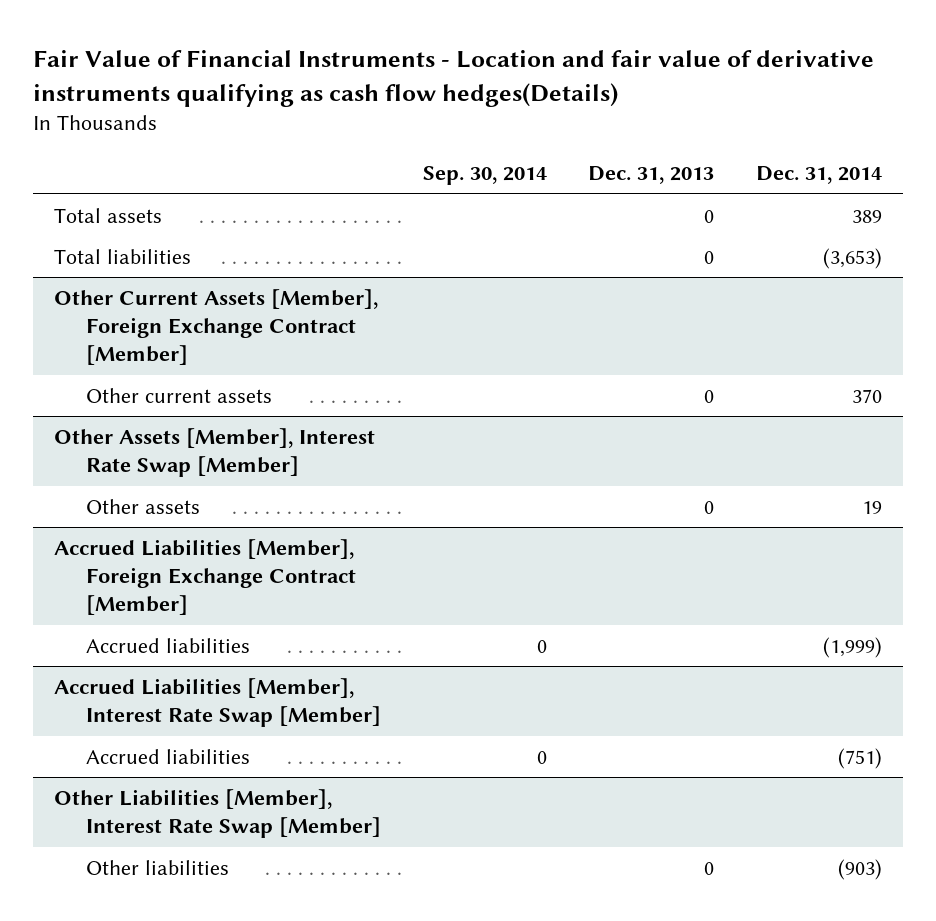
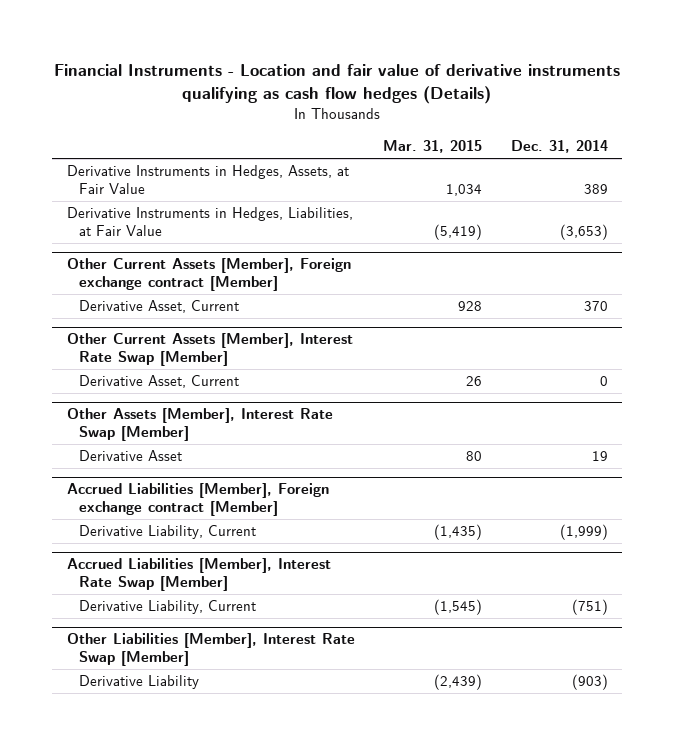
- Fair Value of Financial Instruments - Location and fair value of derivative instruments qualifying as cash flow hedges(Details)
+ Financial Instruments - Location and fair value of derivative instruments qualifying as cash flow hedges (Details)
- | Sep. 30, 2014 | Dec. 31, 2013 | Dec. 31, 2014
+ | Mar. 31, 2015 | Dec. 31, 2014
- Total assets | | 0 | 389
- Total liabilities | | 0 | (3,653)
- Other Current Assets [Member], Foreign Exchange Contract [Member]
- Other current assets | | 0 | 370
+ Derivative Instruments in Hedges, Assets, at Fair Value | 1,034 | 389
+ Derivative Instruments in Hedges, Liabilities, at Fair Value | (5,419) | (3,653)
+ Other Current Assets [Member], Foreign exchange contract [Member]
+ Derivative Asset, Current | 928 | 370
+ Other Current Assets [Member], Interest Rate Swap [Member]
+ Derivative Asset, Current | 26 | 0
@ Other Assets [Member], Interest Rate Swap [Member]
- Other assets | | 0 | 19
- Accrued Liabilities [Member], Foreign Exchange Contract [Member]
- Accrued liabilities | 0 | | (1,999)
@ Other Assets [Member], Interest Rate Swap [Member]
+ Derivative Asset | 80 | 19
+ Accrued Liabilities [Member], Foreign exchange contract [Member]
+ Derivative Liability, Current | (1,435) | (1,999)
@ Accrued Liabilities [Member], Interest Rate Swap [Member]
- Accrued liabilities | 0 | | (751)
+ Derivative Liability, Current | (1,545) | (751)
@ Other Liabilities [Member], Interest Rate Swap [Member]
- Other liabilities | | 0 | (903)
+ Derivative Liability | (2,439) | (903)

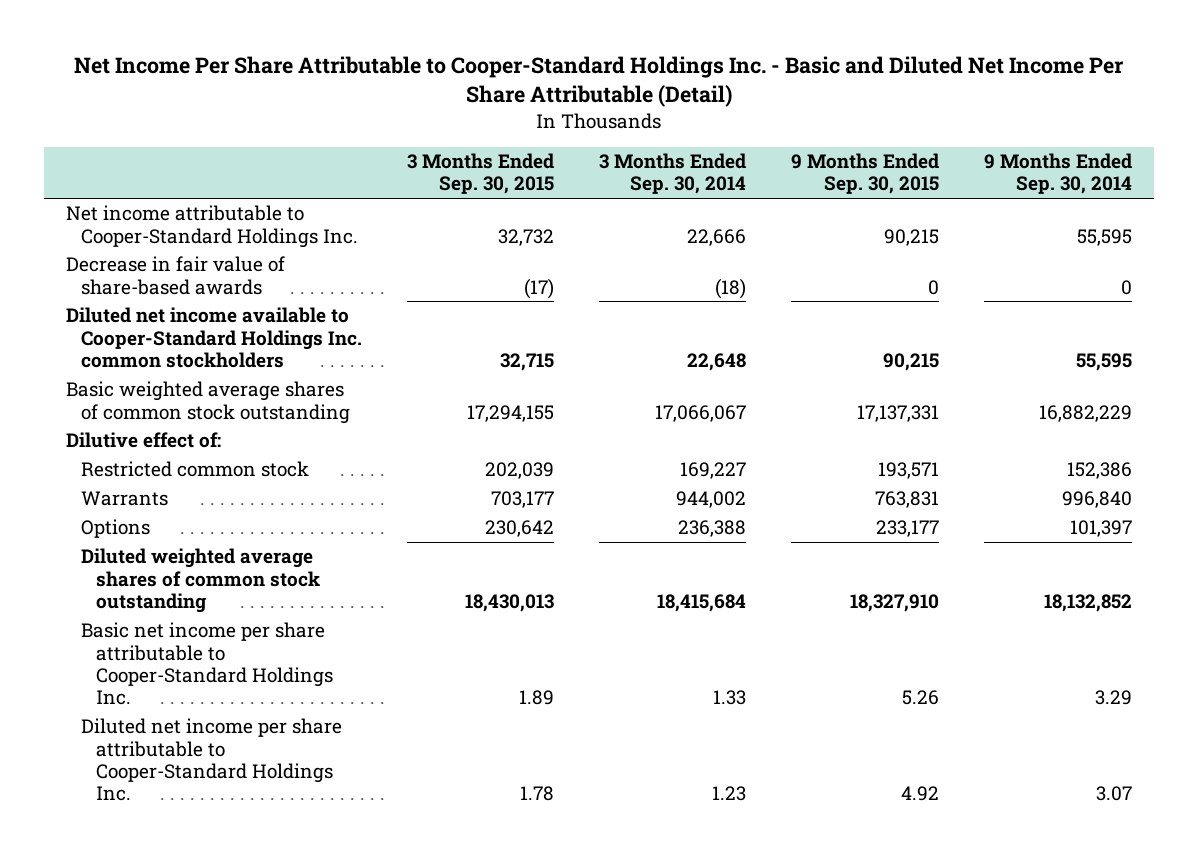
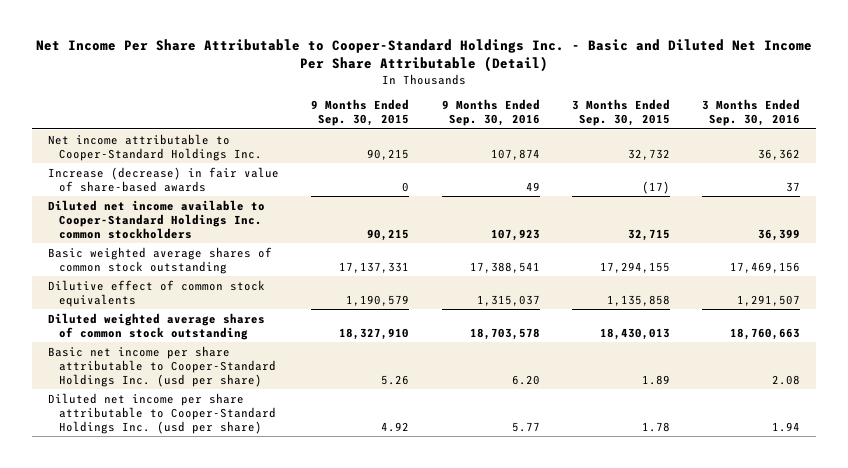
- | 3 Months Ended Sep. 30, 2015 | 3 Months Ended Sep. 30, 2014 | 9 Months Ended Sep. 30, 2015 | 9 Months Ended Sep. 30, 2014
+ | 9 Months Ended Sep. 30, 2015 | 9 Months Ended Sep. 30, 2016 | 3 Months Ended Sep. 30, 2015 | 3 Months Ended Sep. 30, 2016
- Decrease in fair value of share-based awards | (17) | (18) | 0 | 0
+ Increase (decrease) in fair value of share-based awards | 0 | 49 | (17) | 37
- Dilutive effect of:
- Restricted common stock | 202,039 | 169,227 | 193,571 | 152,386
- Warrants | 703,177 | 944,002 | 763,831 | 996,840
- Options | 230,642 | 236,388 | 233,177 | 101,397
+ Dilutive effect of common stock equivalents | 1,190,579 | 1,315,037 | 1,135,858 | 1,291,507
- Basic net income per share attributable to Cooper-Standard Holdings Inc. | 1.89 | 1.33 | 5.26 | 3.29
- Diluted net income per share attributable to Cooper-Standard Holdings Inc. | 1.78 | 1.23 | 4.92 | 3.07
+ Basic net income per share attributable to Cooper-Standard Holdings Inc. (usd per share) | 5.26 | 6.20 | 1.89 | 2.08
+ Diluted net income per share attributable to Cooper-Standard Holdings Inc. (usd per share) | 4.92 | 5.77 | 1.78 | 1.94

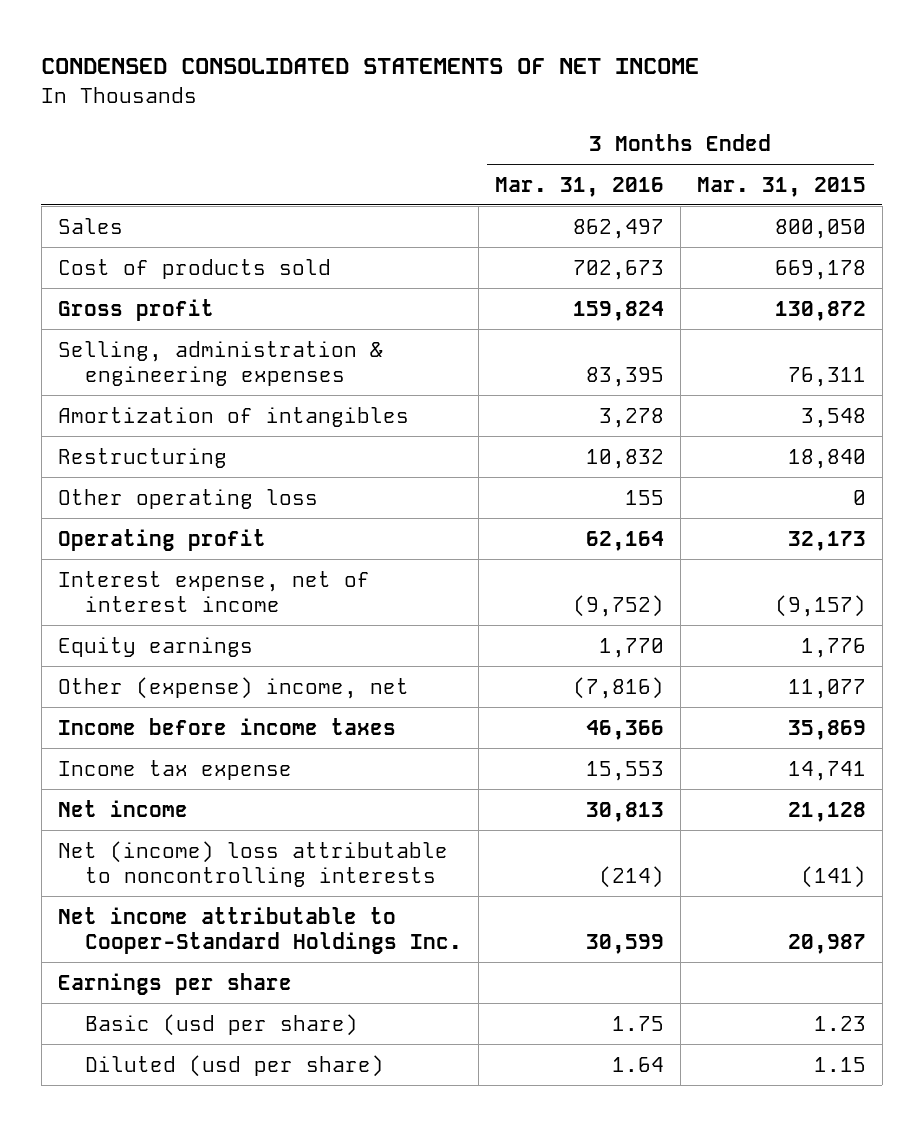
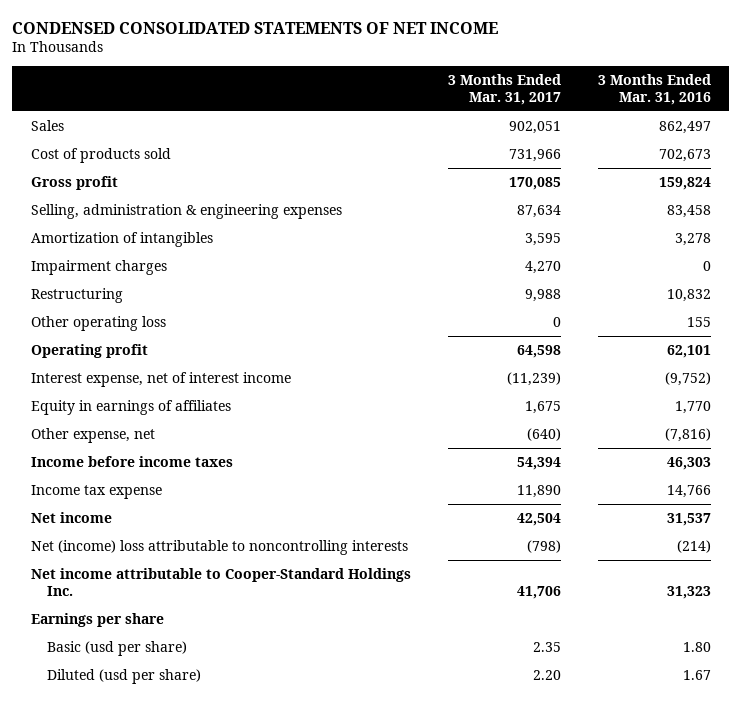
- | 3 Months Ended Mar. 31, 2016 | 3 Months Ended Mar. 31, 2015
+ | 3 Months Ended Mar. 31, 2017 | 3 Months Ended Mar. 31, 2016
- Selling, administration & engineering expenses | 83,395 | 76,311
+ Selling, administration & engineering expenses | 87,634 | 83,458
+ Impairment charges | 4,270 | 0
- Operating profit | 62,164 | 32,173
+ Operating profit | 64,598 | 62,101
- Equity earnings | 1,770 | 1,776
- Other (expense) income, net | (7,816) | 11,077
- Income before income taxes | 46,366 | 35,869
- Income tax expense | 15,553 | 14,741
- Net income | 30,813 | 21,128
+ Equity in earnings of affiliates | 1,675 | 1,770
+ Other expense, net | (640) | (7,816)
+ Income before income taxes | 54,394 | 46,303
+ Income tax expense | 11,890 | 14,766
+ Net income | 42,504 | 31,537
- Net income attributable to Cooper-Standard Holdings Inc. | 30,599 | 20,987
+ Net income attributable to Cooper-Standard Holdings Inc. | 41,706 | 31,323
- Basic (usd per share) | 1.75 | 1.23
- Diluted (usd per share) | 1.64 | 1.15
+ Basic (usd per share) | 2.35 | 1.80
+ Diluted (usd per share) | 2.20 | 1.67

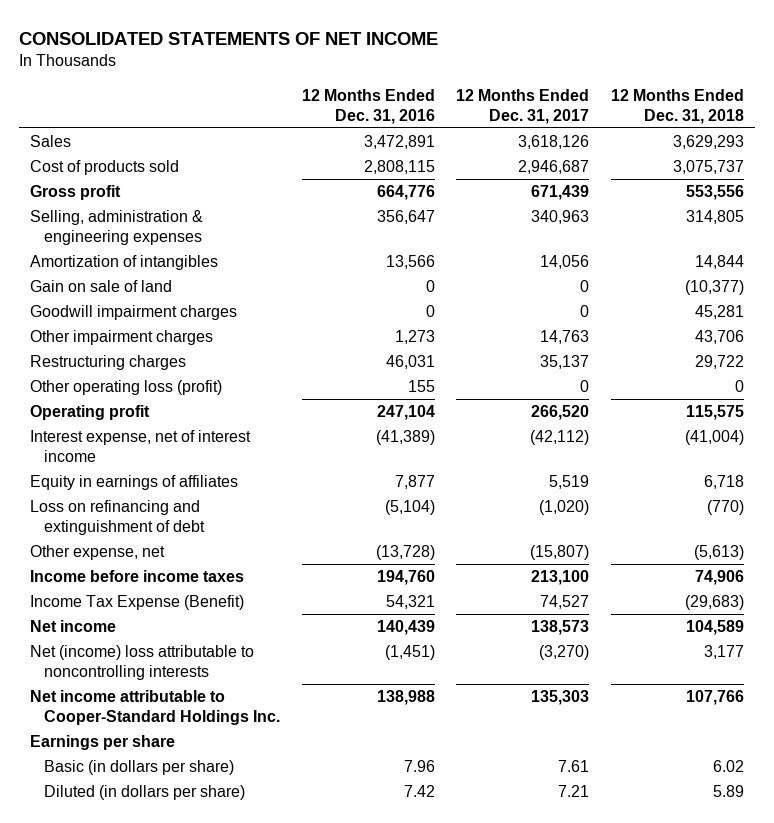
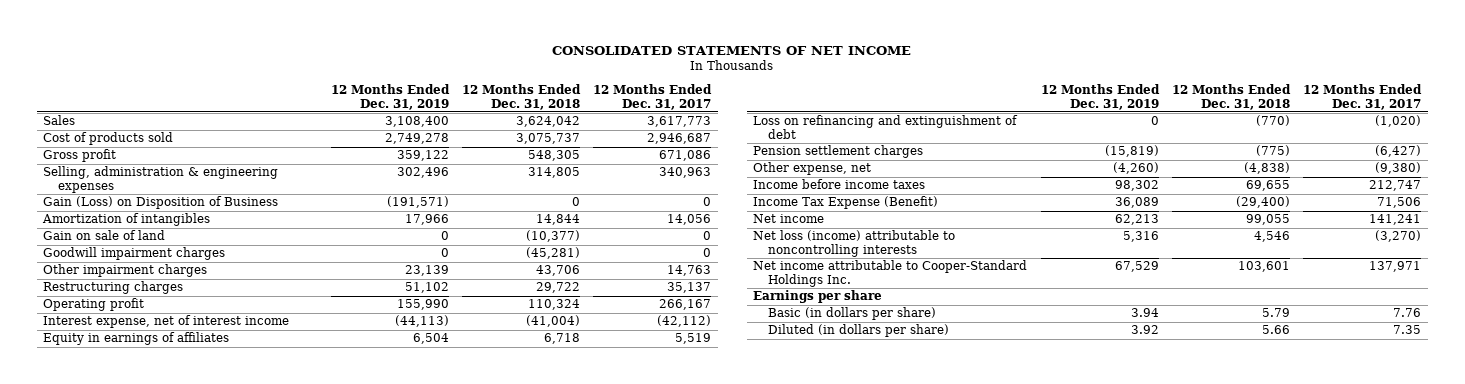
- | 12 Months Ended Dec. 31, 2016 | 12 Months Ended Dec. 31, 2017 | 12 Months Ended Dec. 31, 2018
+ | 12 Months Ended Dec. 31, 2019 | 12 Months Ended Dec. 31, 2018 | 12 Months Ended Dec. 31, 2017
- Sales | 3,472,891 | 3,618,126 | 3,629,293
+ Sales | 3,108,400 | 3,624,042 | 3,617,773
- Gross profit | 664,776 | 671,439 | 553,556
+ Gross profit | 359,122 | 548,305 | 671,086
+ Gain (Loss) on Disposition of Business | (191,571) | 0 | 0
- Goodwill impairment charges | 0 | 0 | 45,281
+ Goodwill impairment charges | 0 | (45,281) | 0
- Other operating loss (profit) | 155 | 0 | 0
- Operating profit | 247,104 | 266,520 | 115,575
+ Operating profit | 155,990 | 110,324 | 266,167
- Other expense, net | (13,728) | (15,807) | (5,613)
- Income before income taxes | 194,760 | 213,100 | 74,906
- Income Tax Expense (Benefit) | 54,321 | 74,527 | (29,683)
- Net income | 140,439 | 138,573 | 104,589
- Net (income) loss attributable to noncontrolling interests | (1,451) | (3,270) | 3,177
- Net income attributable to Cooper-Standard Holdings Inc. | 138,988 | 135,303 | 107,766
+ Pension settlement charges | (15,819) | (775) | (6,427)
+ Other expense, net | (4,260) | (4,838) | (9,380)
+ Income before income taxes | 98,302 | 69,655 | 212,747
+ Income Tax Expense (Benefit) | 36,089 | (29,400) | 71,506
+ Net income | 62,213 | 99,055 | 141,241
+ Net loss (income) attributable to noncontrolling interests | 5,316 | 4,546 | (3,270)
+ Net income attributable to Cooper-Standard Holdings Inc. | 67,529 | 103,601 | 137,971
- Basic (in dollars per share) | 7.96 | 7.61 | 6.02
- Diluted (in dollars per share) | 7.42 | 7.21 | 5.89
+ Basic (in dollars per share) | 3.94 | 5.79 | 7.76
+ Diluted (in dollars per share) | 3.92 | 5.66 | 7.35

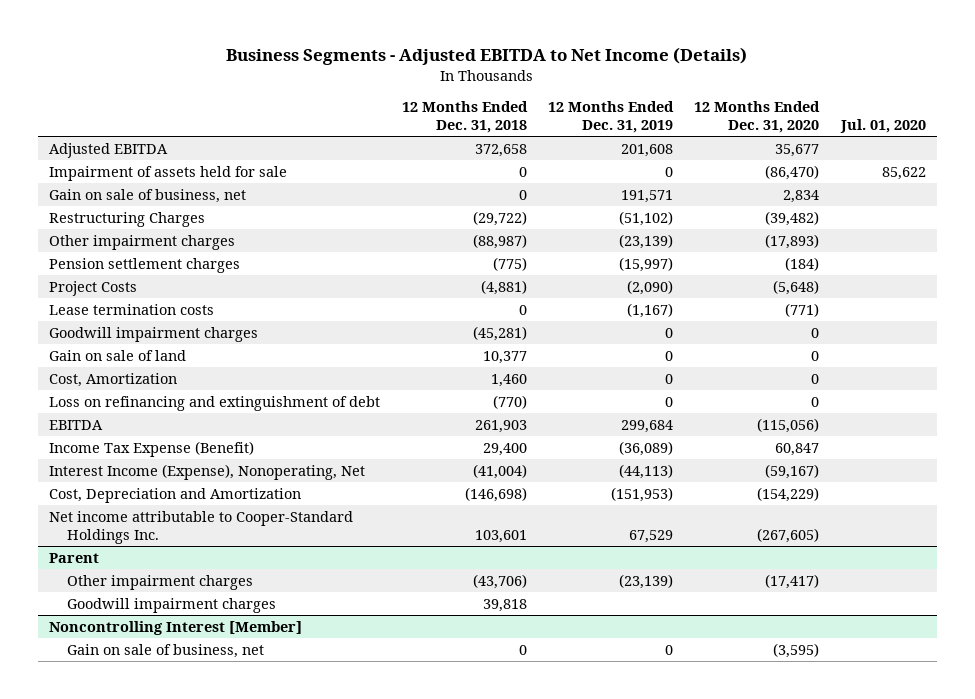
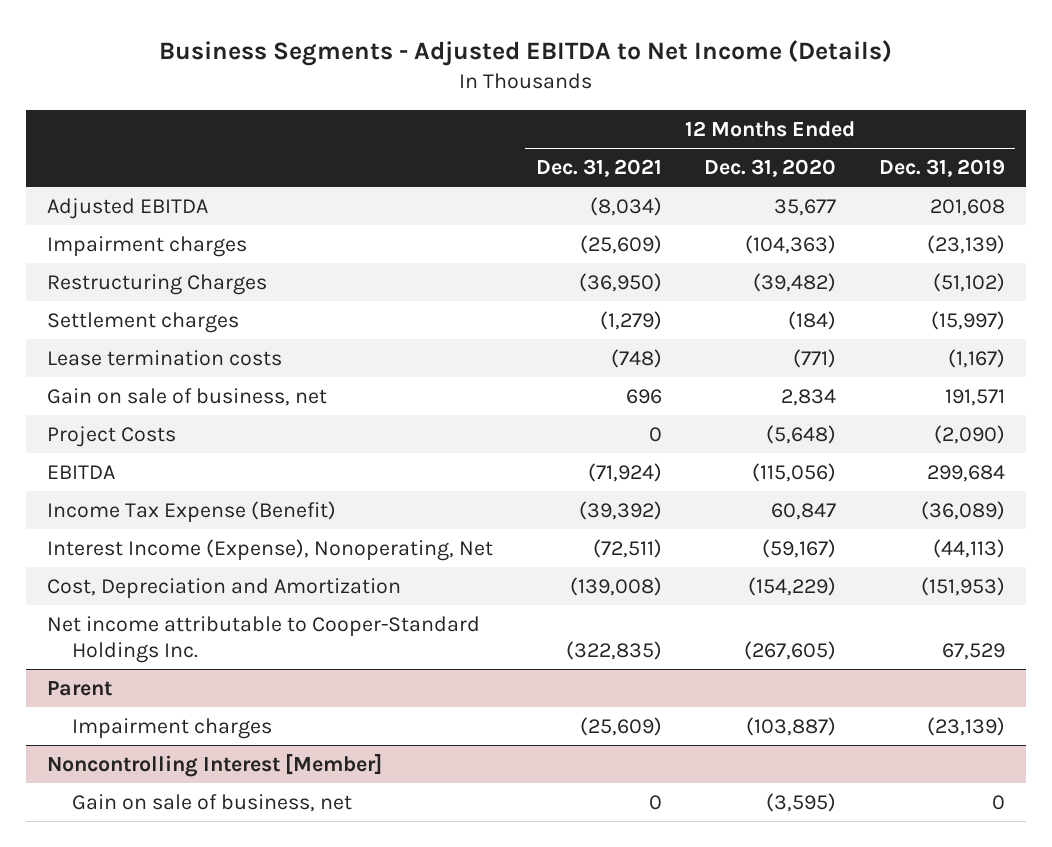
- | 12 Months Ended Dec. 31, 2018 | 12 Months Ended Dec. 31, 2019 | 12 Months Ended Dec. 31, 2020 | Jul. 01, 2020
+ | 12 Months Ended Dec. 31, 2021 | 12 Months Ended Dec. 31, 2020 | 12 Months Ended Dec. 31, 2019
- Impairment of assets held for sale | 0 | 0 | (86,470) | 85,622
+ Impairment charges | (25,609) | (104,363) | (23,139)
- Other impairment charges | (88,987) | (23,139) | (17,893) |
- Pension settlement charges | (775) | (15,997) | (184) |
+ Settlement charges | (1,279) | (184) | (15,997)
- Goodwill impairment charges | (45,281) | 0 | 0 |
- Gain on sale of land | 10,377 | 0 | 0 |
- Cost, Amortization | 1,460 | 0 | 0 |
- Loss on refinancing and extinguishment of debt | (770) | 0 | 0 |
moved down: Gain on sale of business, net | 696 | 2,834 | 191,571
moved down: Project Costs | 0 | (5,648) | (2,090)
@ Parent
- Other impairment charges | (43,706) | (23,139) | (17,417) |
- Goodwill impairment charges | 39,818 | | |
+ Impairment charges | (25,609) | (103,887) | (23,139)

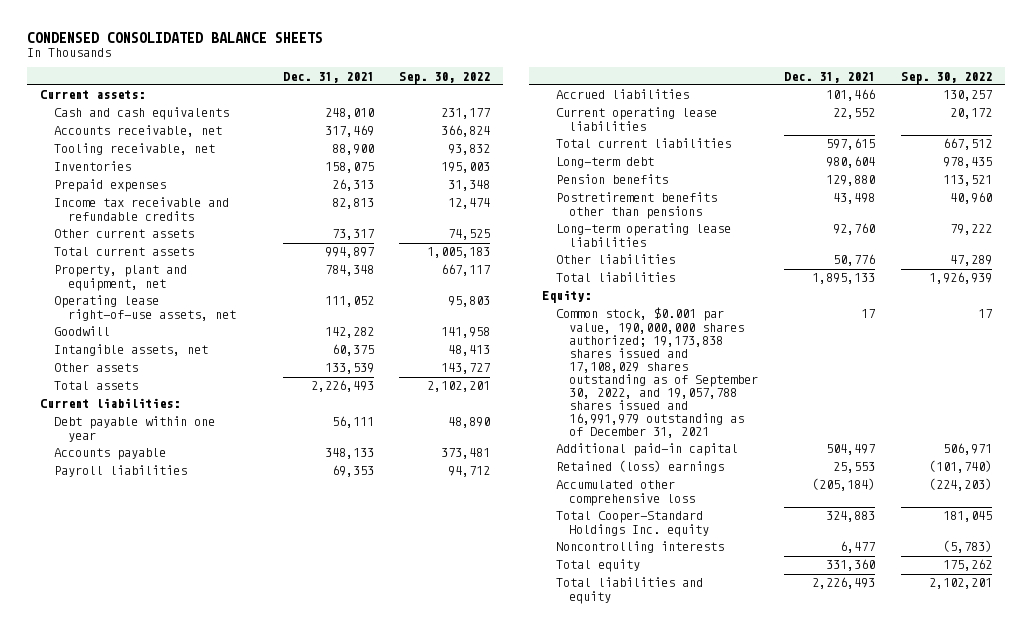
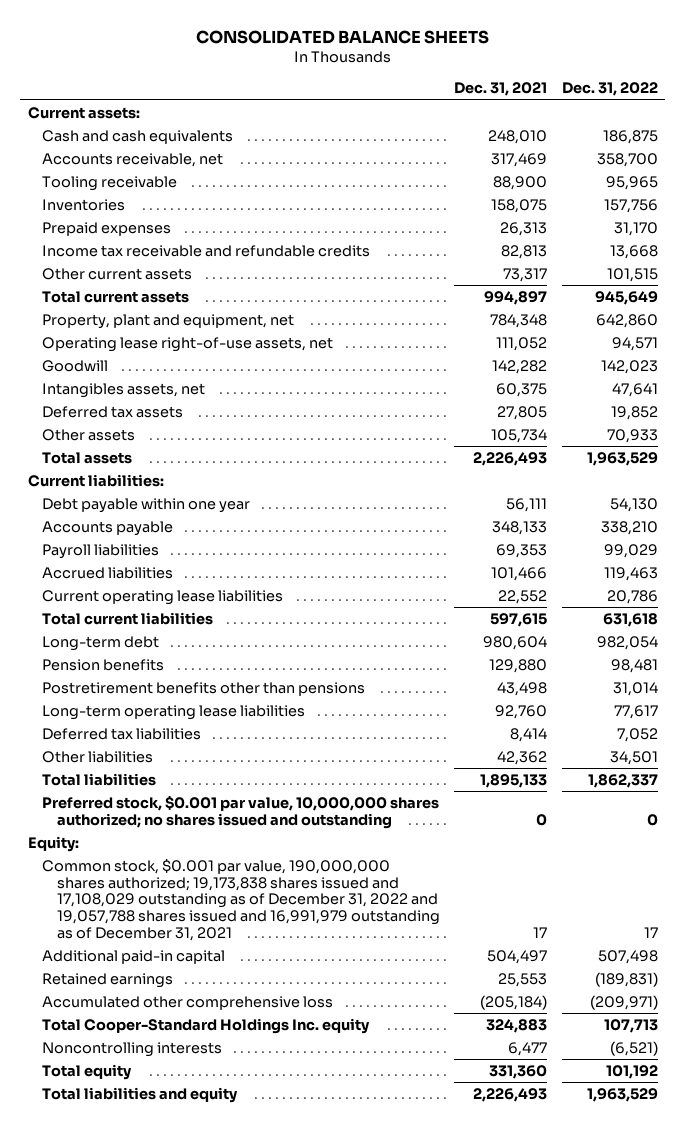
- CONDENSED CONSOLIDATED BALANCE SHEETS
+ CONSOLIDATED BALANCE SHEETS
- | Dec. 31, 2021 | Sep. 30, 2022
+ | Dec. 31, 2021 | Dec. 31, 2022
- Tooling receivable, net | 88,900 | 93,832
+ Tooling receivable | 88,900 | 95,965
- Intangible assets, net | 60,375 | 48,413
- Other assets | 133,539 | 143,727
+ Intangibles assets, net | 60,375 | 47,641
+ Deferred tax assets | 27,805 | 19,852
+ Other assets | 105,734 | 70,933
- Other liabilities | 50,776 | 47,289
+ Deferred tax liabilities | 8,414 | 7,052
+ Other liabilities | 42,362 | 34,501
+ Preferred stock, $0.001 par value, 10,000,000 shares authorized; no shares issued and outstanding | 0 | 0
- Common stock, $0.001 par value, 190,000,000 shares authorized; 19,173,838 shares issued and 17,108,029 shares outstanding as of September 30, 2022, and 19,057,788 shares issued and 16,991,979 outstanding as of December 31, 2021 | 17 | 17
+ Common stock, $0.001 par value, 190,000,000 shares authorized; 19,173,838 shares issued and 17,108,029 outstanding as of December 31, 2022 and 19,057,788 shares issued and 16,991,979 outstanding as of December 31, 2021 | 17 | 17
- Retained (loss) earnings | 25,553 | (101,740)
+ Retained earnings | 25,553 | (189,831)

